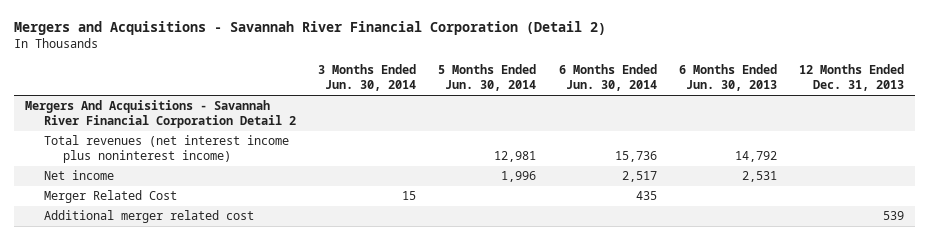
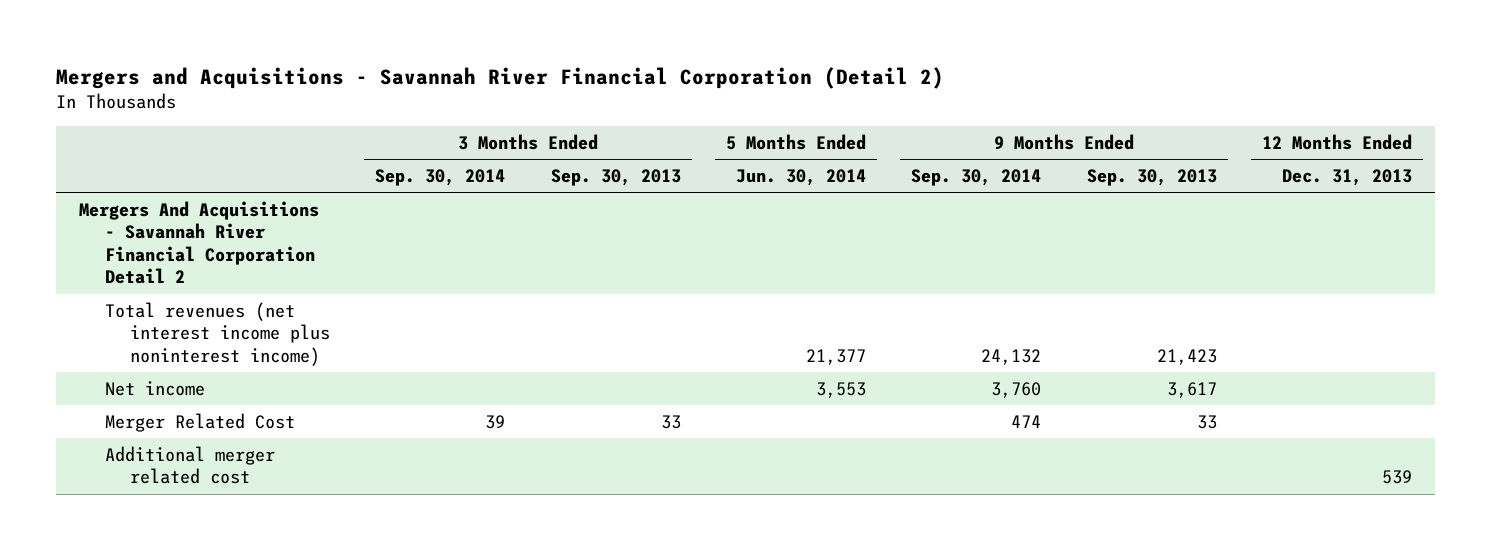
- | 3 Months Ended Jun. 30, 2014 | 5 Months Ended Jun. 30, 2014 | 6 Months Ended Jun. 30, 2014 | 6 Months Ended Jun. 30, 2013 | 12 Months Ended Dec. 31, 2013
+ | 3 Months Ended Sep. 30, 2014 | 3 Months Ended Sep. 30, 2013 | 5 Months Ended Jun. 30, 2014 | 9 Months Ended Sep. 30, 2014 | 9 Months Ended Sep. 30, 2013 | 12 Months Ended Dec. 31, 2013
- Total revenues (net interest income plus noninterest income) | | 12,981 | 15,736 | 14,792 |
- Net income | | 1,996 | 2,517 | 2,531 |
+ Total revenues (net interest income plus noninterest income) | | | 21,377 | 24,132 | 21,423 |
+ Net income | | | 3,553 | 3,760 | 3,617 |

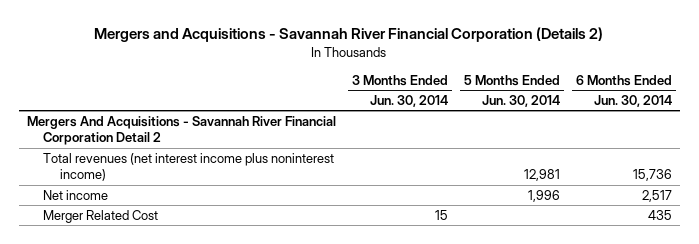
- Mergers and Acquisitions - Savannah River Financial Corporation (Detail 2)
+ Mergers and Acquisitions - Savannah River Financial Corporation (Details 2)
- | 3 Months Ended Sep. 30, 2014 | 3 Months Ended Sep. 30, 2013 | 5 Months Ended Jun. 30, 2014 | 9 Months Ended Sep. 30, 2014 | 9 Months Ended Sep. 30, 2013 | 12 Months Ended Dec. 31, 2013
+ | 3 Months Ended Jun. 30, 2014 | 5 Months Ended Jun. 30, 2014 | 6 Months Ended Jun. 30, 2014
- Total revenues (net interest income plus noninterest income) | | | 21,377 | 24,132 | 21,423 |
- Net income | | | 3,553 | 3,760 | 3,617 |
+ Total revenues (net interest income plus noninterest income) | | 12,981 | 15,736
+ Net income | | 1,996 | 2,517
- Additional merger related cost | | | | | | 539

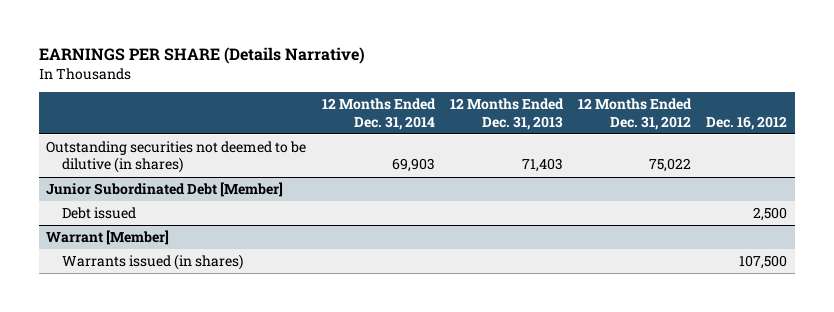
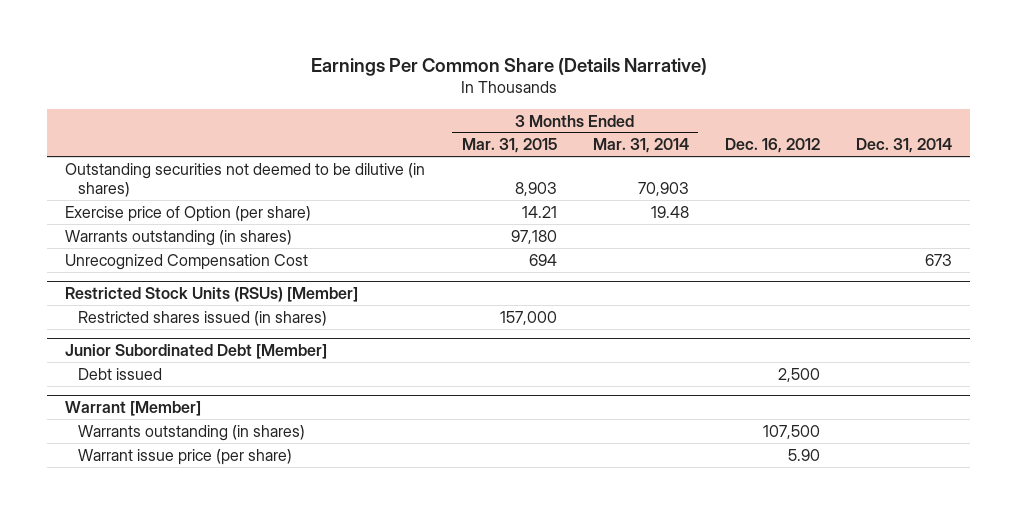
- EARNINGS PER SHARE (Details Narrative)
+ Earnings Per Common Share (Details Narrative)
- | 12 Months Ended Dec. 31, 2014 | 12 Months Ended Dec. 31, 2013 | 12 Months Ended Dec. 31, 2012 | Dec. 16, 2012
+ | 3 Months Ended Mar. 31, 2015 | 3 Months Ended Mar. 31, 2014 | Dec. 16, 2012 | Dec. 31, 2014
+ Exercise price of Option (per share) | 14.21 | 19.48 | |
+ Warrants outstanding (in shares) | 97,180 | | |
+ Unrecognized Compensation Cost | 694 | | | 673
+ Restricted Stock Units (RSUs) [Member]
+ Restricted shares issued (in shares) | 157,000 | | |
@ Warrant [Member]
- Warrants issued (in shares) | | | | 107,500
+ Warrants outstanding (in shares) | | | 107,500 |
+ Warrant issue price (per share) | | | 5.90 |

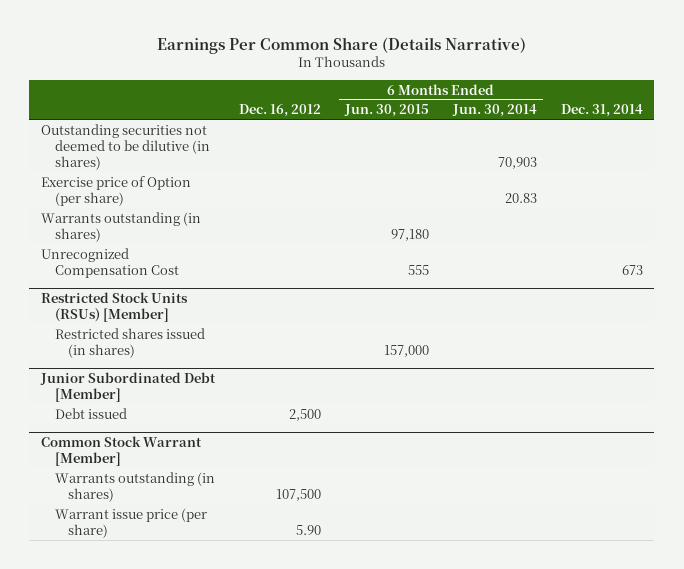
- | 3 Months Ended Mar. 31, 2015 | 3 Months Ended Mar. 31, 2014 | Dec. 16, 2012 | Dec. 31, 2014
+ | Dec. 16, 2012 | 6 Months Ended Jun. 30, 2015 | 6 Months Ended Jun. 30, 2014 | Dec. 31, 2014
- Warrant [Member]
+ Common Stock Warrant [Member]

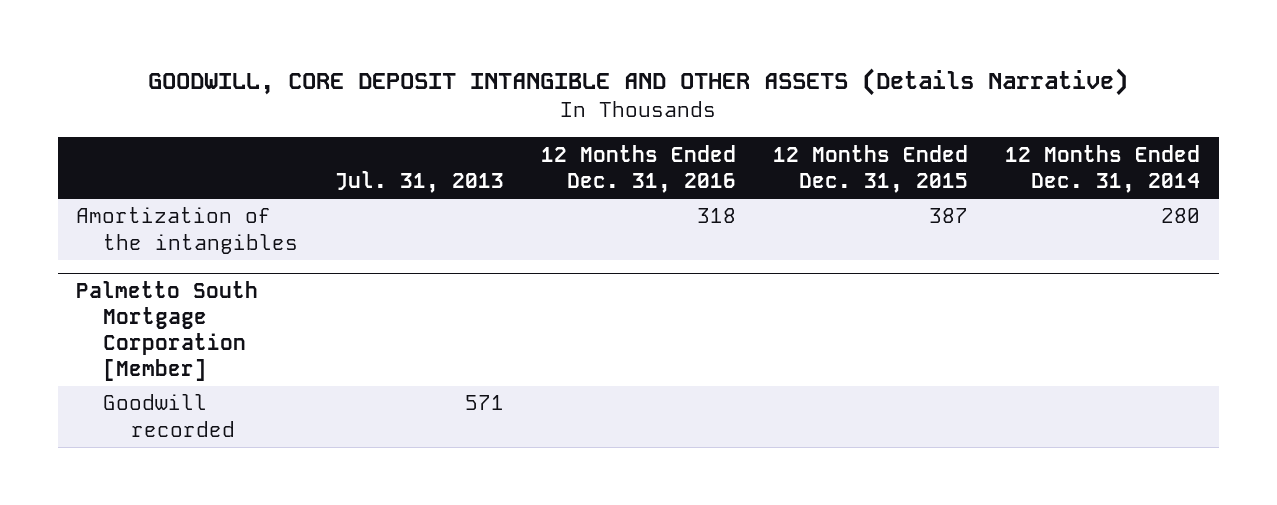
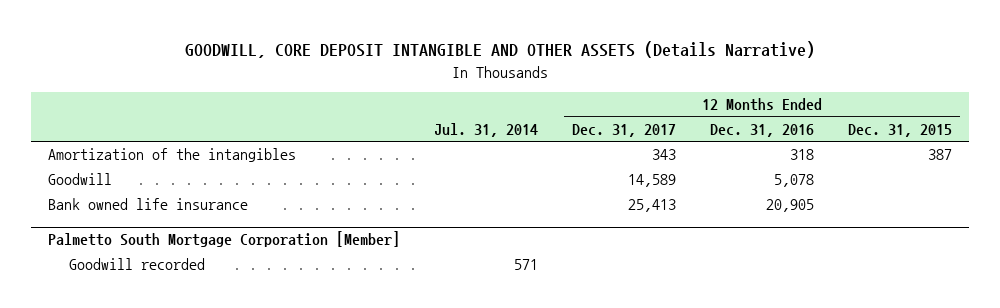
- | Jul. 31, 2013 | 12 Months Ended Dec. 31, 2016 | 12 Months Ended Dec. 31, 2015 | 12 Months Ended Dec. 31, 2014
+ | Jul. 31, 2014 | 12 Months Ended Dec. 31, 2017 | 12 Months Ended Dec. 31, 2016 | 12 Months Ended Dec. 31, 2015
+ Goodwill | | 14,589 | 5,078 |
+ Bank owned life insurance | | 25,413 | 20,905 |

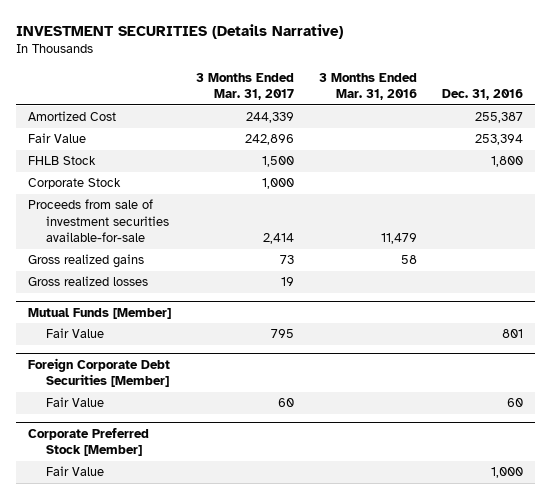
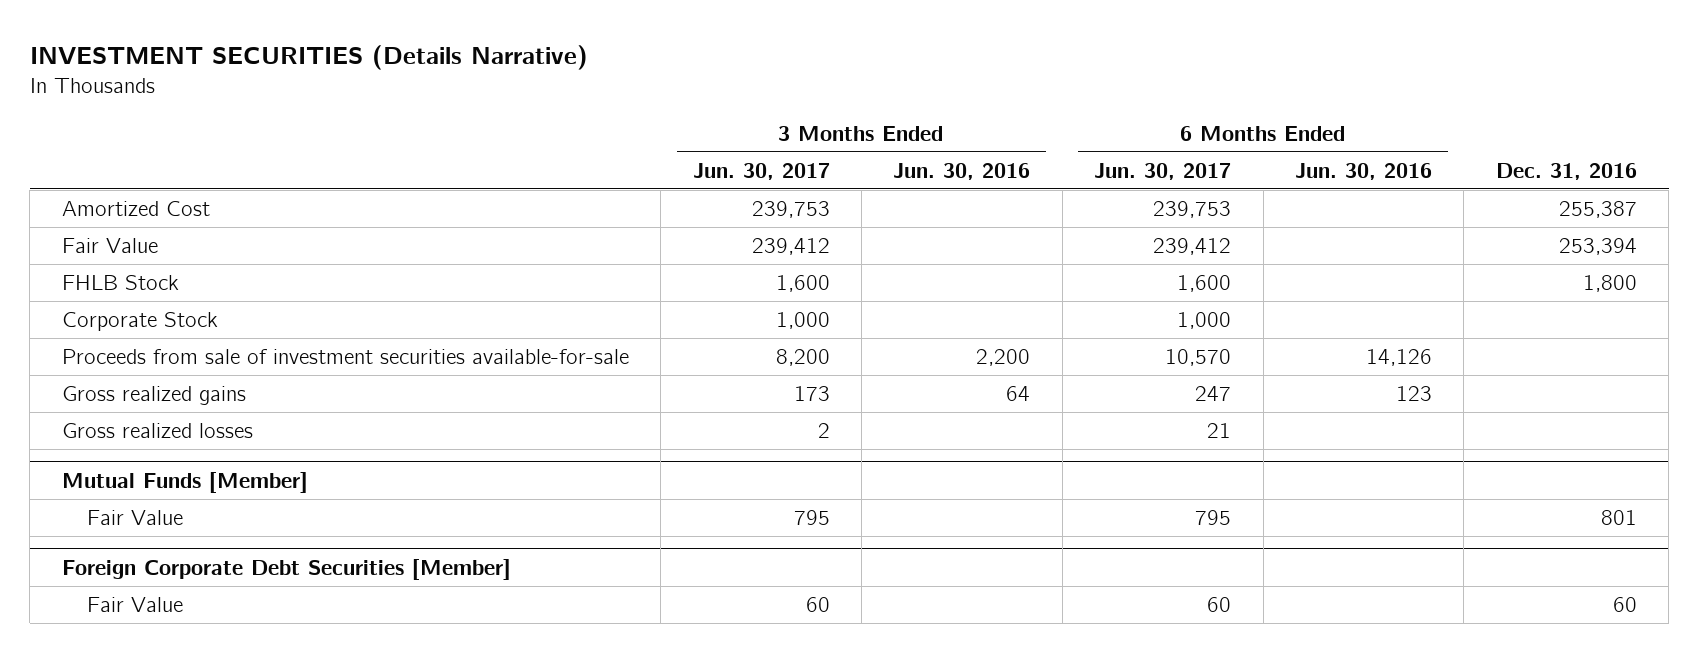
- | 3 Months Ended Mar. 31, 2017 | 3 Months Ended Mar. 31, 2016 | Dec. 31, 2016
+ | 3 Months Ended Jun. 30, 2017 | 3 Months Ended Jun. 30, 2016 | 6 Months Ended Jun. 30, 2017 | 6 Months Ended Jun. 30, 2016 | Dec. 31, 2016
- Corporate Preferred Stock [Member]
- Fair Value | | | 1,000

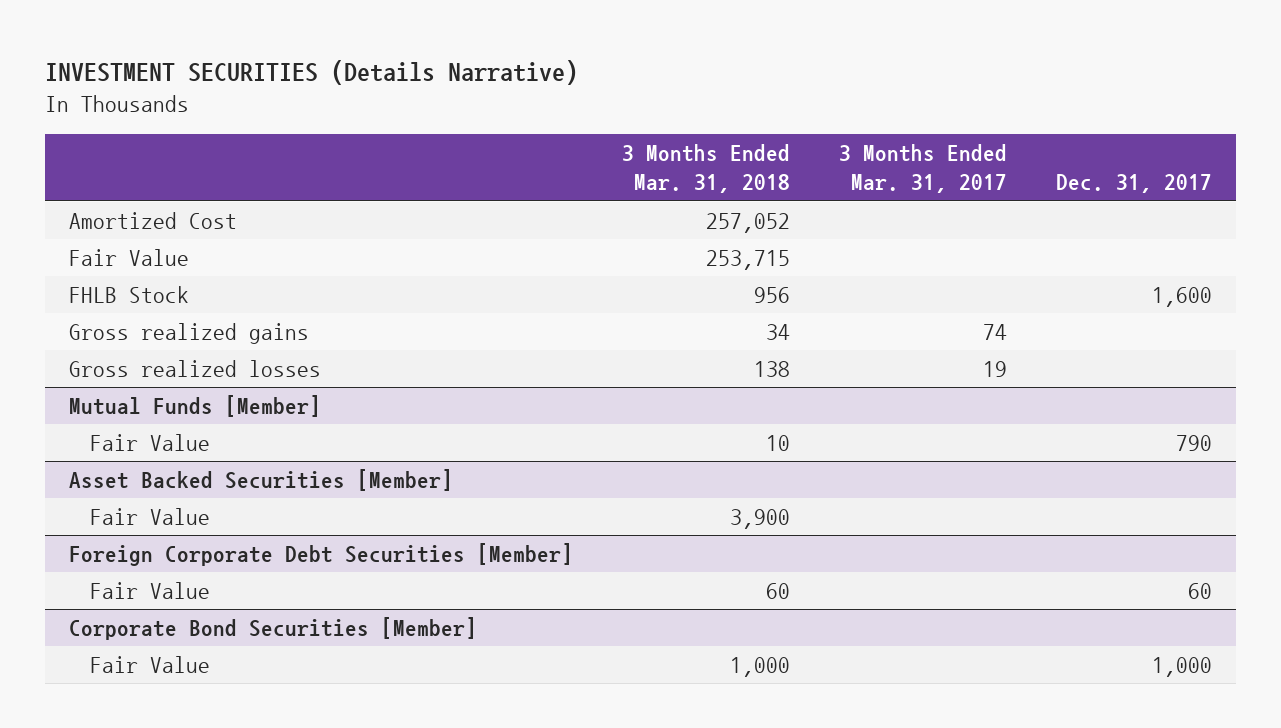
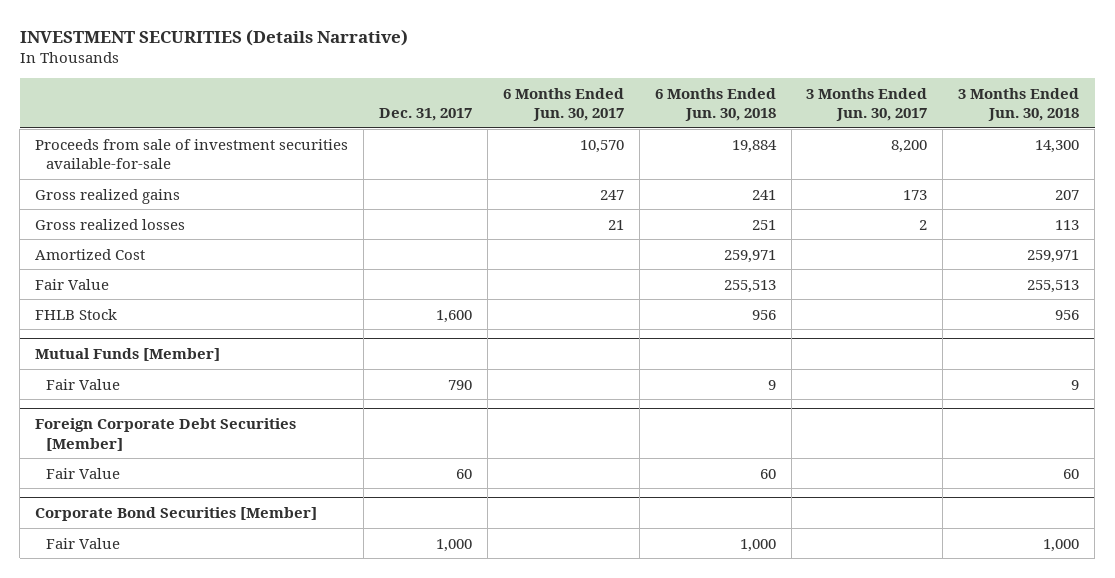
- | 3 Months Ended Mar. 31, 2018 | 3 Months Ended Mar. 31, 2017 | Dec. 31, 2017
+ | Dec. 31, 2017 | 6 Months Ended Jun. 30, 2017 | 6 Months Ended Jun. 30, 2018 | 3 Months Ended Jun. 30, 2017 | 3 Months Ended Jun. 30, 2018
+ Proceeds from sale of investment securities available-for-sale | | 10,570 | 19,884 | 8,200 | 14,300
moved up: Gross realized gains | | 247 | 241 | 173 | 207
moved up: Gross realized losses | | 21 | 251 | 2 | 113
- Asset Backed Securities [Member]
- Fair Value | 3,900 | |

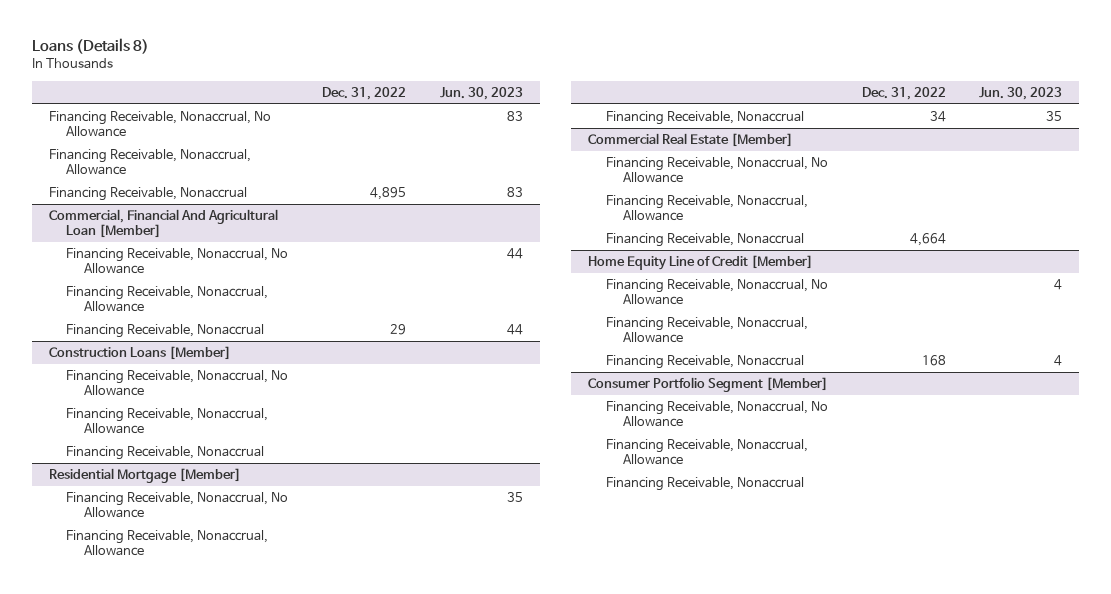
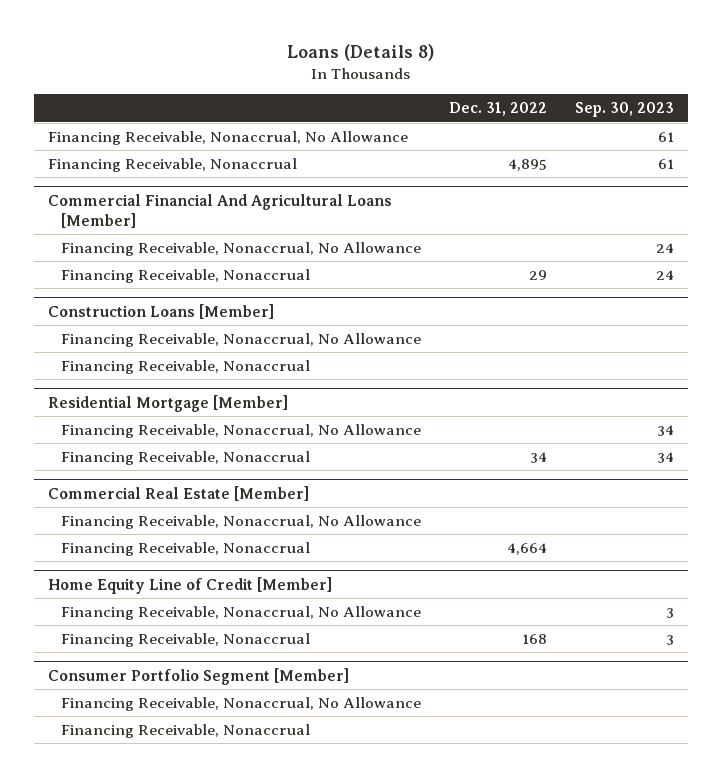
- | Dec. 31, 2022 | Jun. 30, 2023
+ | Dec. 31, 2022 | Sep. 30, 2023
- Financing Receivable, Nonaccrual, Allowance
- Commercial, Financial And Agricultural Loan [Member]
+ Commercial Financial And Agricultural Loans [Member]
- Financing Receivable, Nonaccrual, Allowance
@ Construction Loans [Member]
- Financing Receivable, Nonaccrual, Allowance
@ Residential Mortgage [Member]
- Financing Receivable, Nonaccrual, Allowance
@ Commercial Real Estate [Member]
- Financing Receivable, Nonaccrual, Allowance
@ Home Equity Line of Credit [Member]
- Financing Receivable, Nonaccrual, Allowance
@ Consumer Portfolio Segment [Member]
- Financing Receivable, Nonaccrual, Allowance

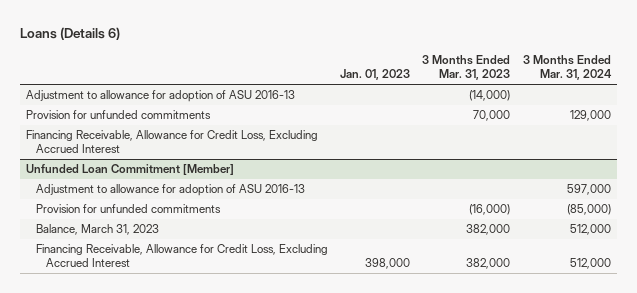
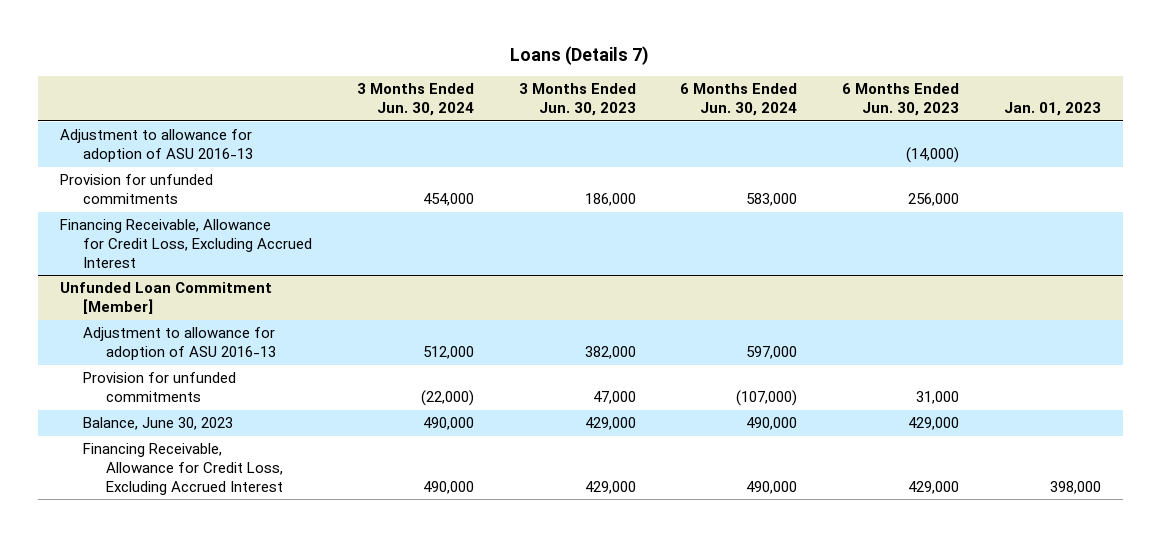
- Loans (Details 6)
+ Loans (Details 7)
- | Jan. 01, 2023 | 3 Months Ended Mar. 31, 2023 | 3 Months Ended Mar. 31, 2024
+ | 3 Months Ended Jun. 30, 2024 | 3 Months Ended Jun. 30, 2023 | 6 Months Ended Jun. 30, 2024 | 6 Months Ended Jun. 30, 2023 | Jan. 01, 2023
@ Unfunded Loan Commitment [Member]
- Balance, March 31, 2023 | | 382,000 | 512,000
+ Balance, June 30, 2023 | 490,000 | 429,000 | 490,000 | 429,000 |

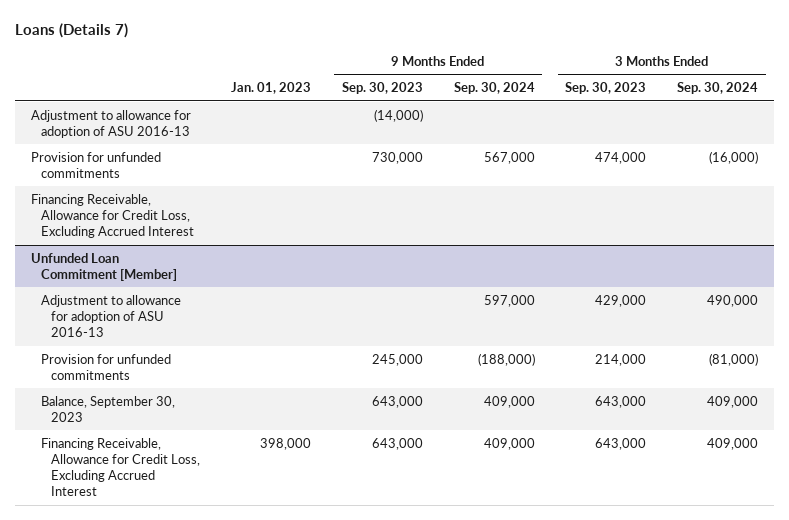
- | 3 Months Ended Jun. 30, 2024 | 3 Months Ended Jun. 30, 2023 | 6 Months Ended Jun. 30, 2024 | 6 Months Ended Jun. 30, 2023 | Jan. 01, 2023
+ | Jan. 01, 2023 | 9 Months Ended Sep. 30, 2023 | 9 Months Ended Sep. 30, 2024 | 3 Months Ended Sep. 30, 2023 | 3 Months Ended Sep. 30, 2024
@ Unfunded Loan Commitment [Member]
- Balance, June 30, 2023 | 490,000 | 429,000 | 490,000 | 429,000 |
+ Balance, September 30, 2023 | | 643,000 | 409,000 | 643,000 | 409,000

